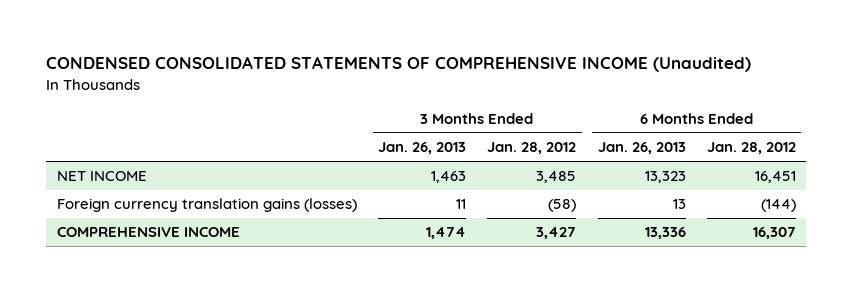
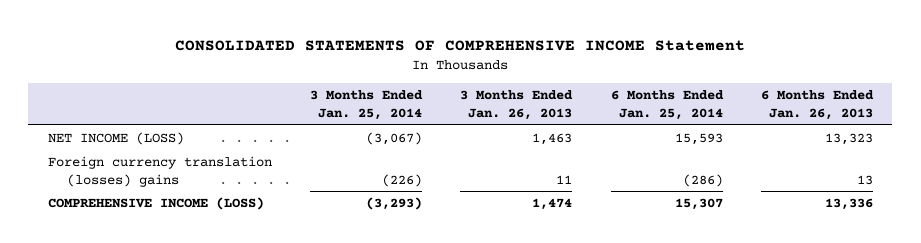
- CONDENSED CONSOLIDATED STATEMENTS OF COMPREHENSIVE INCOME (Unaudited)
+ CONSOLIDATED STATEMENTS OF COMPREHENSIVE INCOME Statement
- | 3 Months Ended Jan. 26, 2013 | 3 Months Ended Jan. 28, 2012 | 6 Months Ended Jan. 26, 2013 | 6 Months Ended Jan. 28, 2012
+ | 3 Months Ended Jan. 25, 2014 | 3 Months Ended Jan. 26, 2013 | 6 Months Ended Jan. 25, 2014 | 6 Months Ended Jan. 26, 2013
- NET INCOME | 1,463 | 3,485 | 13,323 | 16,451
- Foreign currency translation gains (losses) | 11 | (58) | 13 | (144)
- COMPREHENSIVE INCOME | 1,474 | 3,427 | 13,336 | 16,307
+ NET INCOME (LOSS) | (3,067) | 1,463 | 15,593 | 13,323
+ Foreign currency translation (losses) gains | (226) | 11 | (286) | 13
+ COMPREHENSIVE INCOME (LOSS) | (3,293) | 1,474 | 15,307 | 13,336

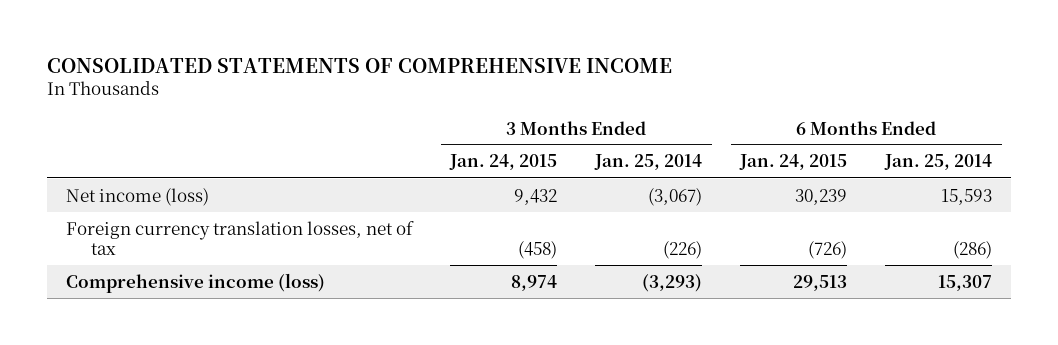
- CONSOLIDATED STATEMENTS OF COMPREHENSIVE INCOME Statement
+ CONSOLIDATED STATEMENTS OF COMPREHENSIVE INCOME
- | 3 Months Ended Jan. 25, 2014 | 3 Months Ended Jan. 26, 2013 | 6 Months Ended Jan. 25, 2014 | 6 Months Ended Jan. 26, 2013
+ | 3 Months Ended Jan. 24, 2015 | 3 Months Ended Jan. 25, 2014 | 6 Months Ended Jan. 24, 2015 | 6 Months Ended Jan. 25, 2014
- NET INCOME (LOSS) | (3,067) | 1,463 | 15,593 | 13,323
- Foreign currency translation (losses) gains | (226) | 11 | (286) | 13
- COMPREHENSIVE INCOME (LOSS) | (3,293) | 1,474 | 15,307 | 13,336
+ Net income (loss) | 9,432 | (3,067) | 30,239 | 15,593
+ Foreign currency translation losses, net of tax | (458) | (226) | (726) | (286)
+ Comprehensive income (loss) | 8,974 | (3,293) | 29,513 | 15,307

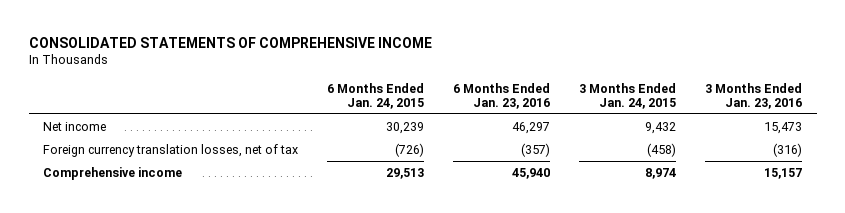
- | 3 Months Ended Jan. 24, 2015 | 3 Months Ended Jan. 25, 2014 | 6 Months Ended Jan. 24, 2015 | 6 Months Ended Jan. 25, 2014
+ | 6 Months Ended Jan. 24, 2015 | 6 Months Ended Jan. 23, 2016 | 3 Months Ended Jan. 24, 2015 | 3 Months Ended Jan. 23, 2016
- Net income (loss) | 9,432 | (3,067) | 30,239 | 15,593
+ Net income | 30,239 | 46,297 | 9,432 | 15,473
- Comprehensive income (loss) | 8,974 | (3,293) | 29,513 | 15,307
+ Comprehensive income | 29,513 | 45,940 | 8,974 | 15,157

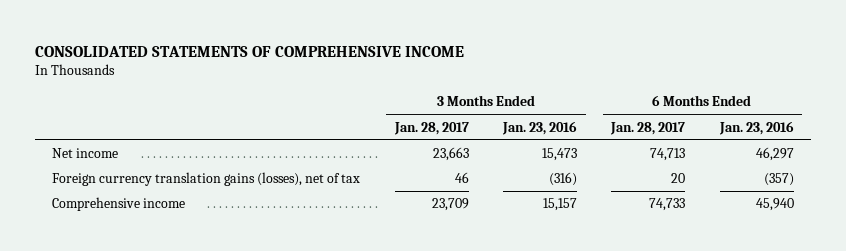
- | 6 Months Ended Jan. 24, 2015 | 6 Months Ended Jan. 23, 2016 | 3 Months Ended Jan. 24, 2015 | 3 Months Ended Jan. 23, 2016
+ | 3 Months Ended Jan. 28, 2017 | 3 Months Ended Jan. 23, 2016 | 6 Months Ended Jan. 28, 2017 | 6 Months Ended Jan. 23, 2016
- Foreign currency translation losses, net of tax | (726) | (357) | (458) | (316)
+ Foreign currency translation gains (losses), net of tax | 46 | (316) | 20 | (357)

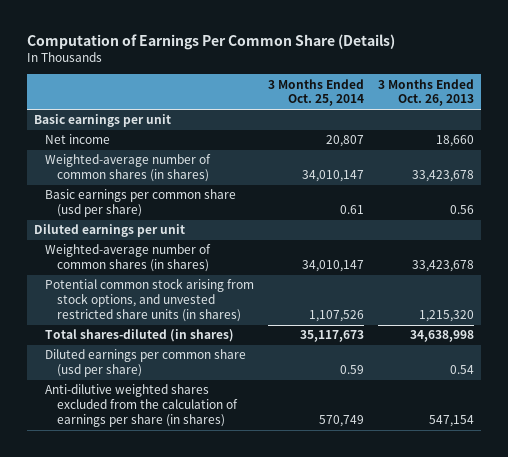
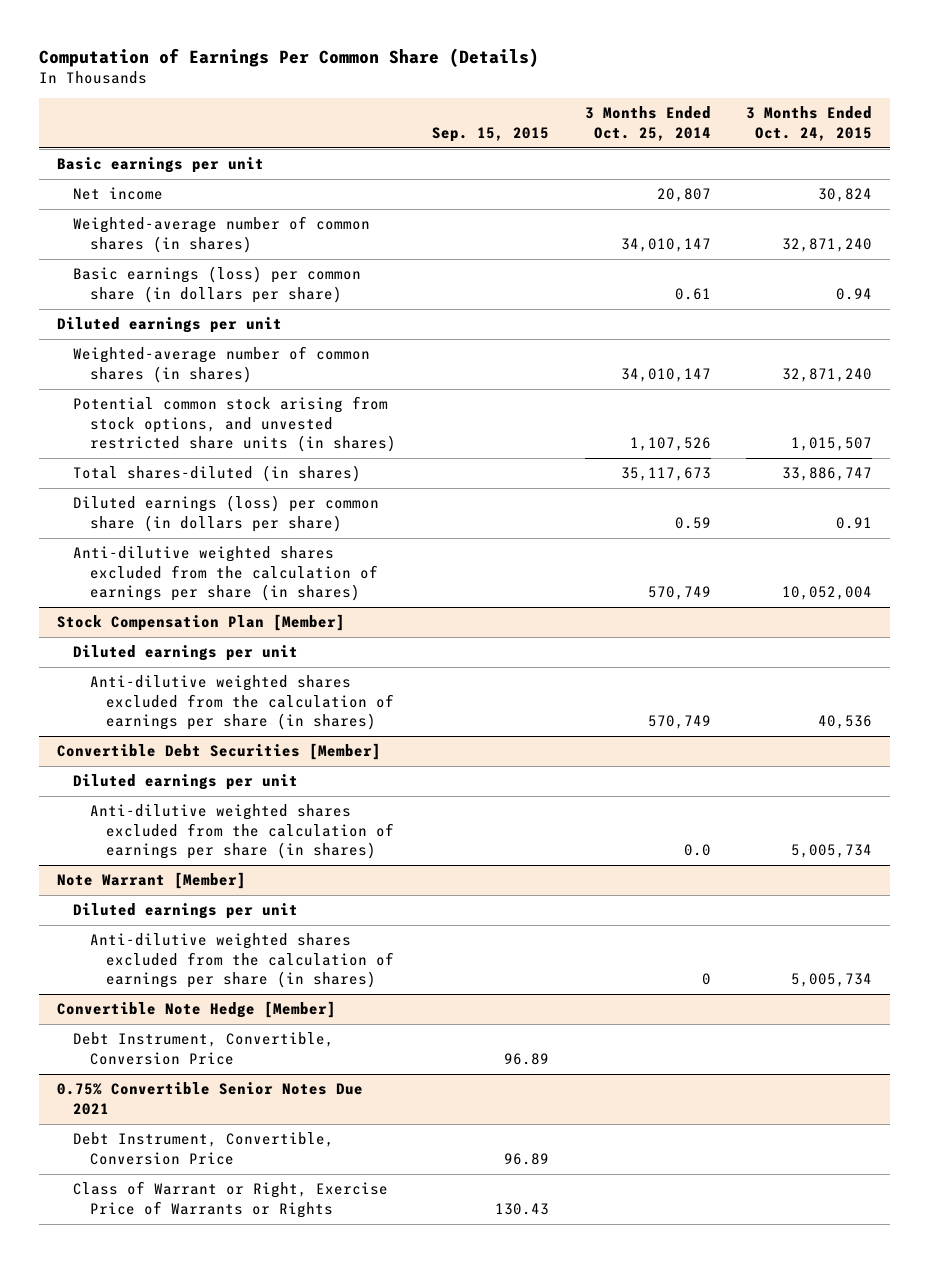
- | 3 Months Ended Oct. 25, 2014 | 3 Months Ended Oct. 26, 2013
+ | Sep. 15, 2015 | 3 Months Ended Oct. 25, 2014 | 3 Months Ended Oct. 24, 2015
- Basic earnings per common share (usd per share) | 0.61 | 0.56
+ Basic earnings (loss) per common share (in dollars per share) | | 0.61 | 0.94
- Diluted earnings per common share (usd per share) | 0.59 | 0.54
+ Diluted earnings (loss) per common share (in dollars per share) | | 0.59 | 0.91
+ Stock Compensation Plan [Member]
+ Diluted earnings per unit
+ Anti-dilutive weighted shares excluded from the calculation of earnings per share (in shares) | | 570,749 | 40,536
+ Convertible Debt Securities [Member]
+ Diluted earnings per unit
+ Anti-dilutive weighted shares excluded from the calculation of earnings per share (in shares) | | 0.0 | 5,005,734
+ Note Warrant [Member]
+ Diluted earnings per unit
+ Anti-dilutive weighted shares excluded from the calculation of earnings per share (in shares) | | 0 | 5,005,734
+ Convertible Note Hedge [Member]
+ Debt Instrument, Convertible, Conversion Price | 96.89 | |
+ 0.75% Convertible Senior Notes Due 2021
+ Debt Instrument, Convertible, Conversion Price | 96.89 | |
+ Class of Warrant or Right, Exercise Price of Warrants or Rights | 130.43 | |

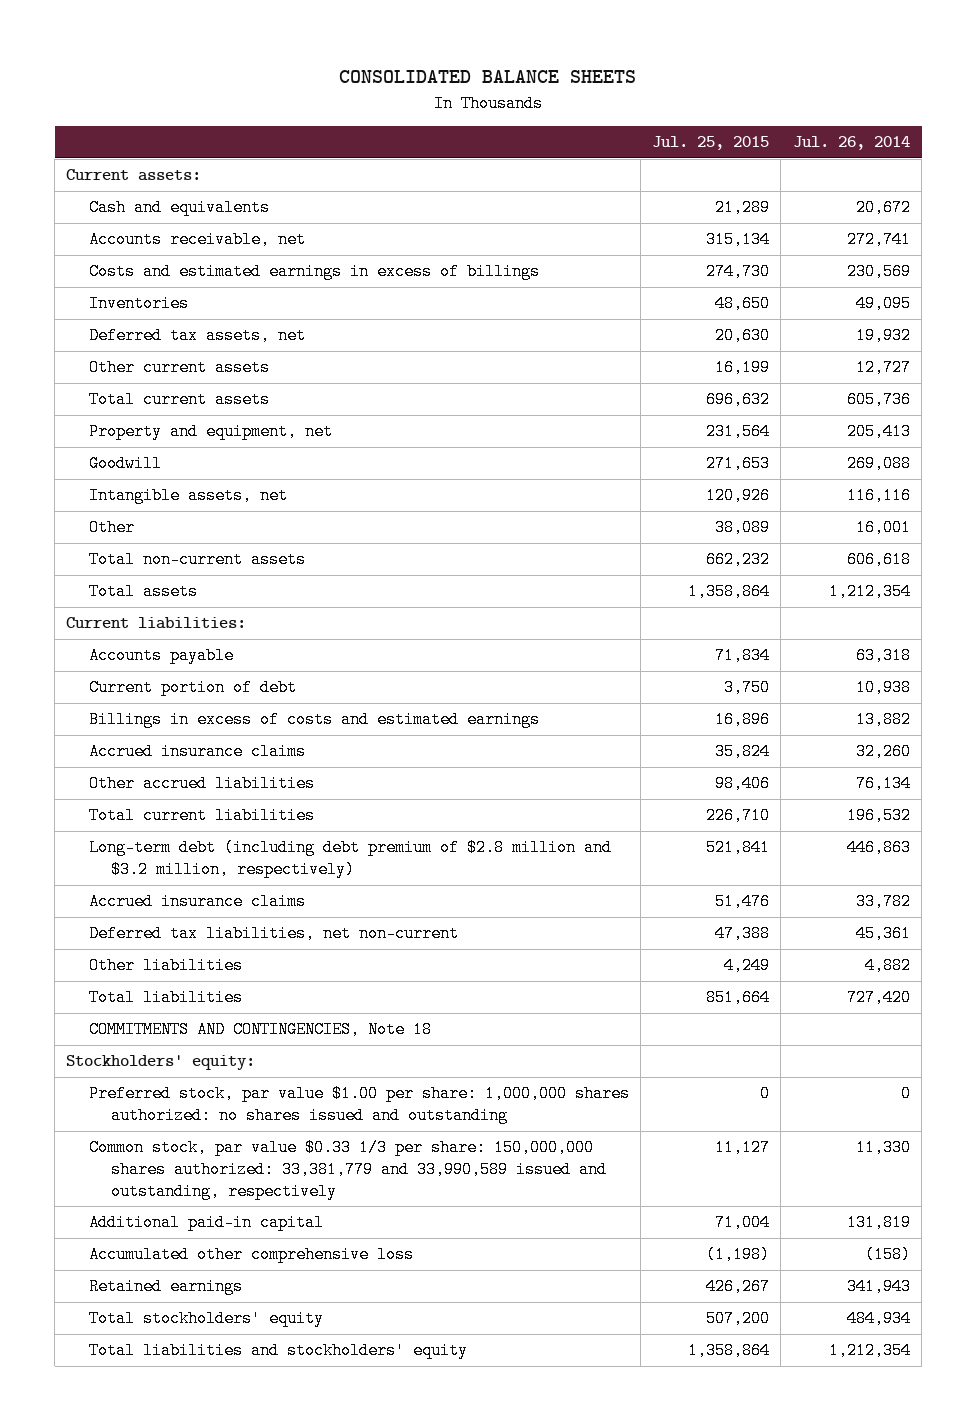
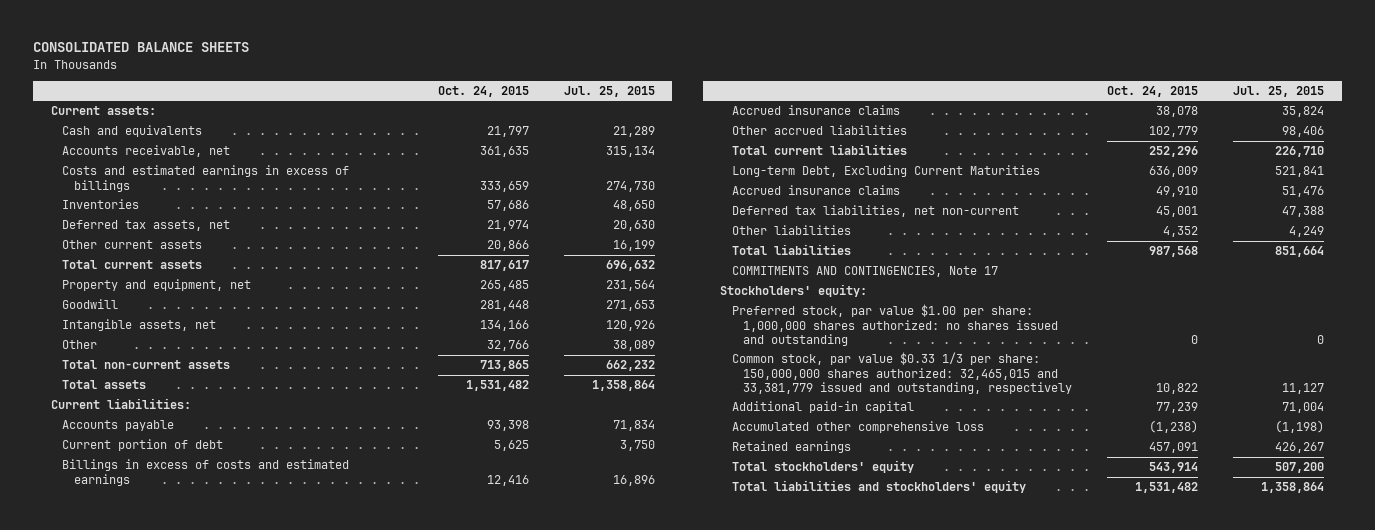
- | Jul. 25, 2015 | Jul. 26, 2014
+ | Oct. 24, 2015 | Jul. 25, 2015
- Long-term debt (including debt premium of $2.8 million and $3.2 million, respectively) | 521,841 | 446,863
+ Long-term Debt, Excluding Current Maturities | 636,009 | 521,841
- COMMITMENTS AND CONTINGENCIES, Note 18
+ COMMITMENTS AND CONTINGENCIES, Note 17
- Common stock, par value $0.33 1/3 per share: 150,000,000 shares authorized: 33,381,779 and 33,990,589 issued and outstanding, respectively | 11,127 | 11,330
+ Common stock, par value $0.33 1/3 per share: 150,000,000 shares authorized: 32,465,015 and 33,381,779 issued and outstanding, respectively | 10,822 | 11,127

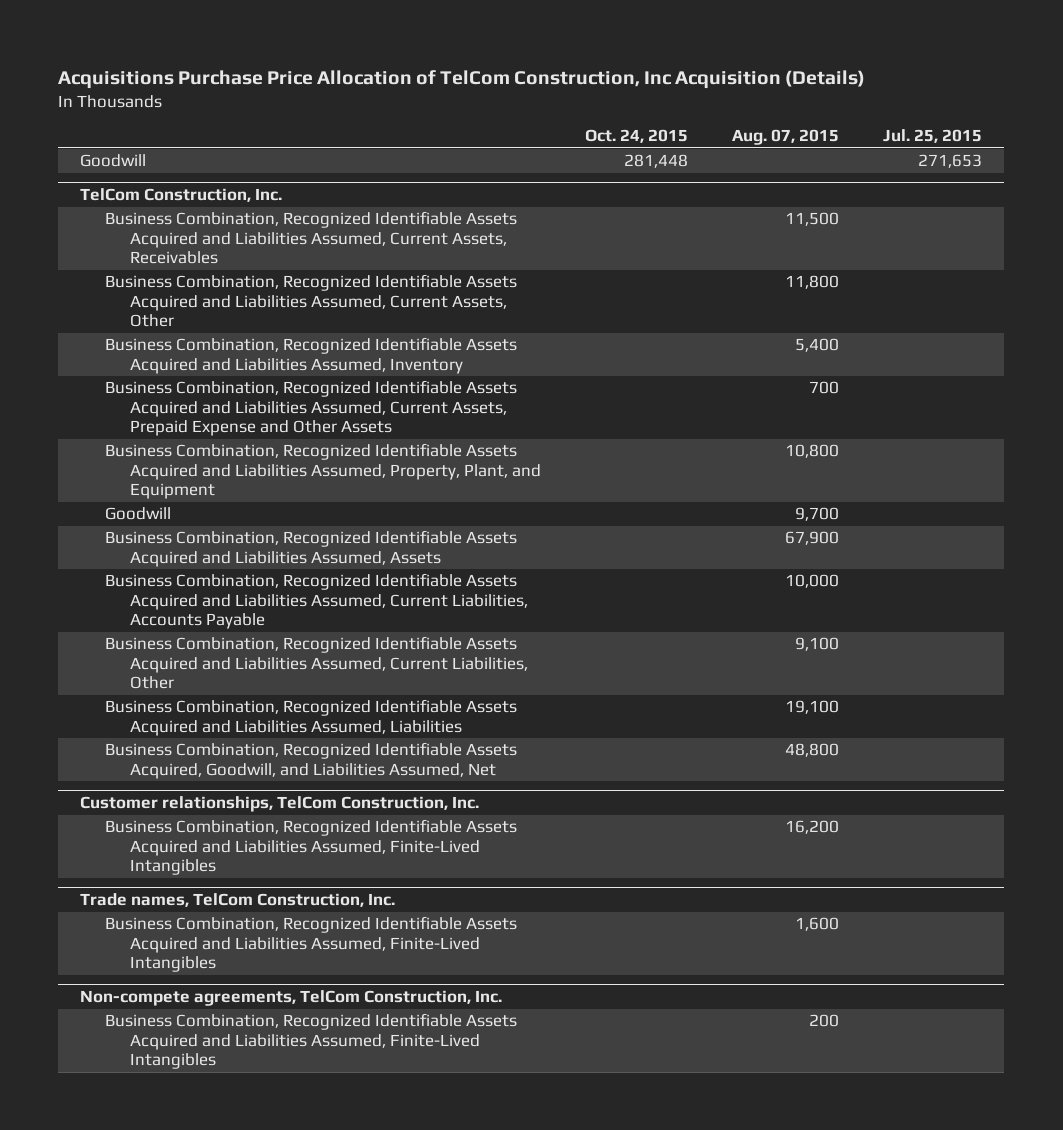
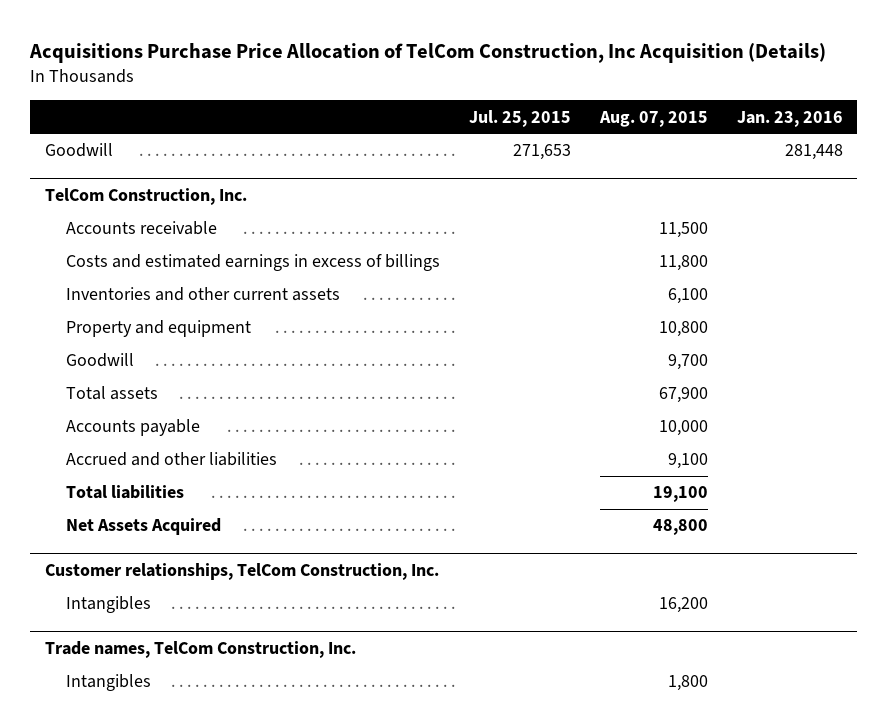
- | Oct. 24, 2015 | Aug. 07, 2015 | Jul. 25, 2015
+ | Jul. 25, 2015 | Aug. 07, 2015 | Jan. 23, 2016
@ TelCom Construction, Inc.
- Business Combination, Recognized Identifiable Assets Acquired and Liabilities Assumed, Current Assets, Receivables | | 11,500 |
- Business Combination, Recognized Identifiable Assets Acquired and Liabilities Assumed, Current Assets, Other | | 11,800 |
- Business Combination, Recognized Identifiable Assets Acquired and Liabilities Assumed, Inventory | | 5,400 |
- Business Combination, Recognized Identifiable Assets Acquired and Liabilities Assumed, Current Assets, Prepaid Expense and Other Assets | | 700 |
- Business Combination, Recognized Identifiable Assets Acquired and Liabilities Assumed, Property, Plant, and Equipment | | 10,800 |
+ Accounts receivable | | 11,500 |
+ Costs and estimated earnings in excess of billings | | 11,800 |
+ Inventories and other current assets | | 6,100 |
+ Property and equipment | | 10,800 |
- Business Combination, Recognized Identifiable Assets Acquired and Liabilities Assumed, Assets | | 67,900 |
- Business Combination, Recognized Identifiable Assets Acquired and Liabilities Assumed, Current Liabilities, Accounts Payable | | 10,000 |
- Business Combination, Recognized Identifiable Assets Acquired and Liabilities Assumed, Current Liabilities, Other | | 9,100 |
- Business Combination, Recognized Identifiable Assets Acquired and Liabilities Assumed, Liabilities | | 19,100 |
- Business Combination, Recognized Identifiable Assets Acquired, Goodwill, and Liabilities Assumed, Net | | 48,800 |
+ Total assets | | 67,900 |
+ Accounts payable | | 10,000 |
+ Accrued and other liabilities | | 9,100 |
+ Total liabilities | | 19,100 |
+ Net Assets Acquired | | 48,800 |
@ Customer relationships, TelCom Construction, Inc.
- Business Combination, Recognized Identifiable Assets Acquired and Liabilities Assumed, Finite-Lived Intangibles | | 16,200 |
+ Intangibles | | 16,200 |
@ Trade names, TelCom Construction, Inc.
- Business Combination, Recognized Identifiable Assets Acquired and Liabilities Assumed, Finite-Lived Intangibles | | 1,600 |
- Non-compete agreements, TelCom Construction, Inc.
- Business Combination, Recognized Identifiable Assets Acquired and Liabilities Assumed, Finite-Lived Intangibles | | 200 |
@ Trade names, TelCom Construction, Inc.
+ Intangibles | | 1,800 |

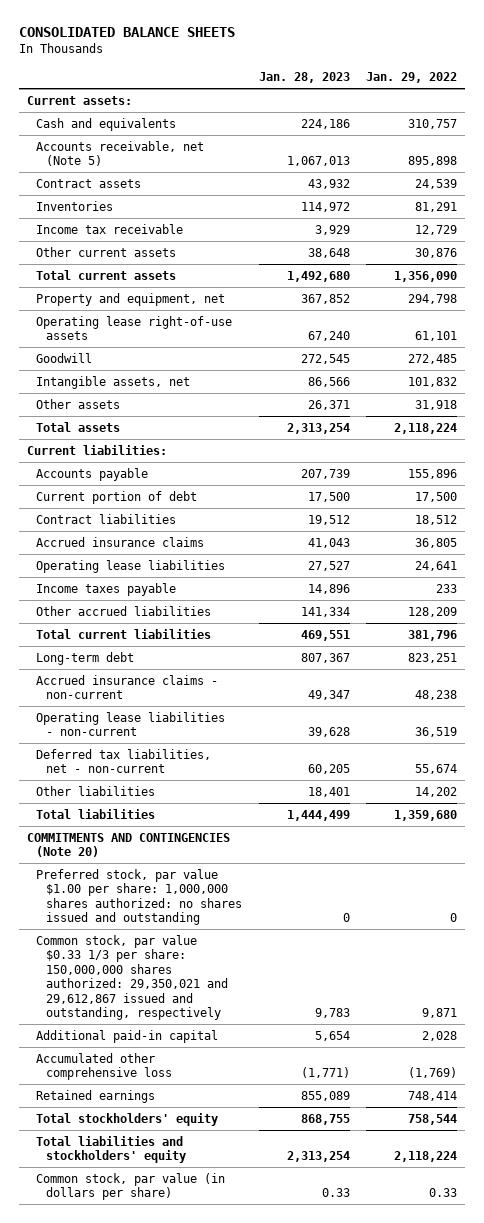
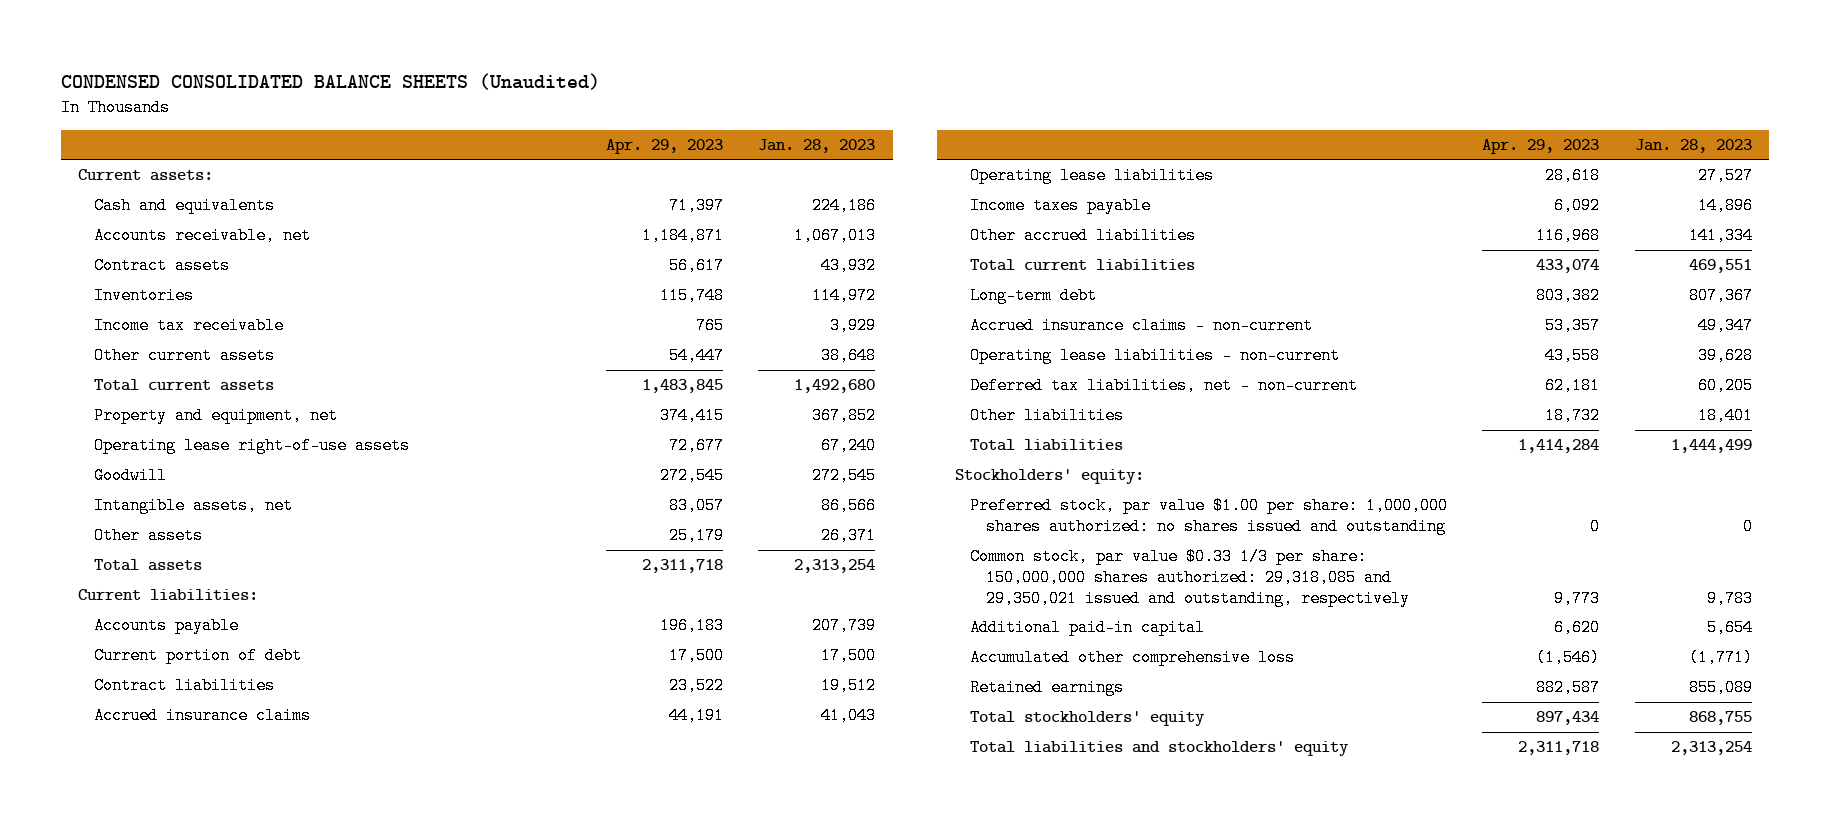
- CONSOLIDATED BALANCE SHEETS
+ CONDENSED CONSOLIDATED BALANCE SHEETS (Unaudited)
- | Jan. 28, 2023 | Jan. 29, 2022
+ | Apr. 29, 2023 | Jan. 28, 2023
- Accounts receivable, net (Note 5) | 1,067,013 | 895,898
+ Accounts receivable, net | 1,184,871 | 1,067,013
- COMMITMENTS AND CONTINGENCIES (Note 20)
+ Stockholders' equity:
- Common stock, par value $0.33 1/3 per share: 150,000,000 shares authorized: 29,350,021 and 29,612,867 issued and outstanding, respectively | 9,783 | 9,871
+ Common stock, par value $0.33 1/3 per share: 150,000,000 shares authorized: 29,318,085 and 29,350,021 issued and outstanding, respectively | 9,773 | 9,783
- Common stock, par value (in dollars per share) | 0.33 | 0.33

